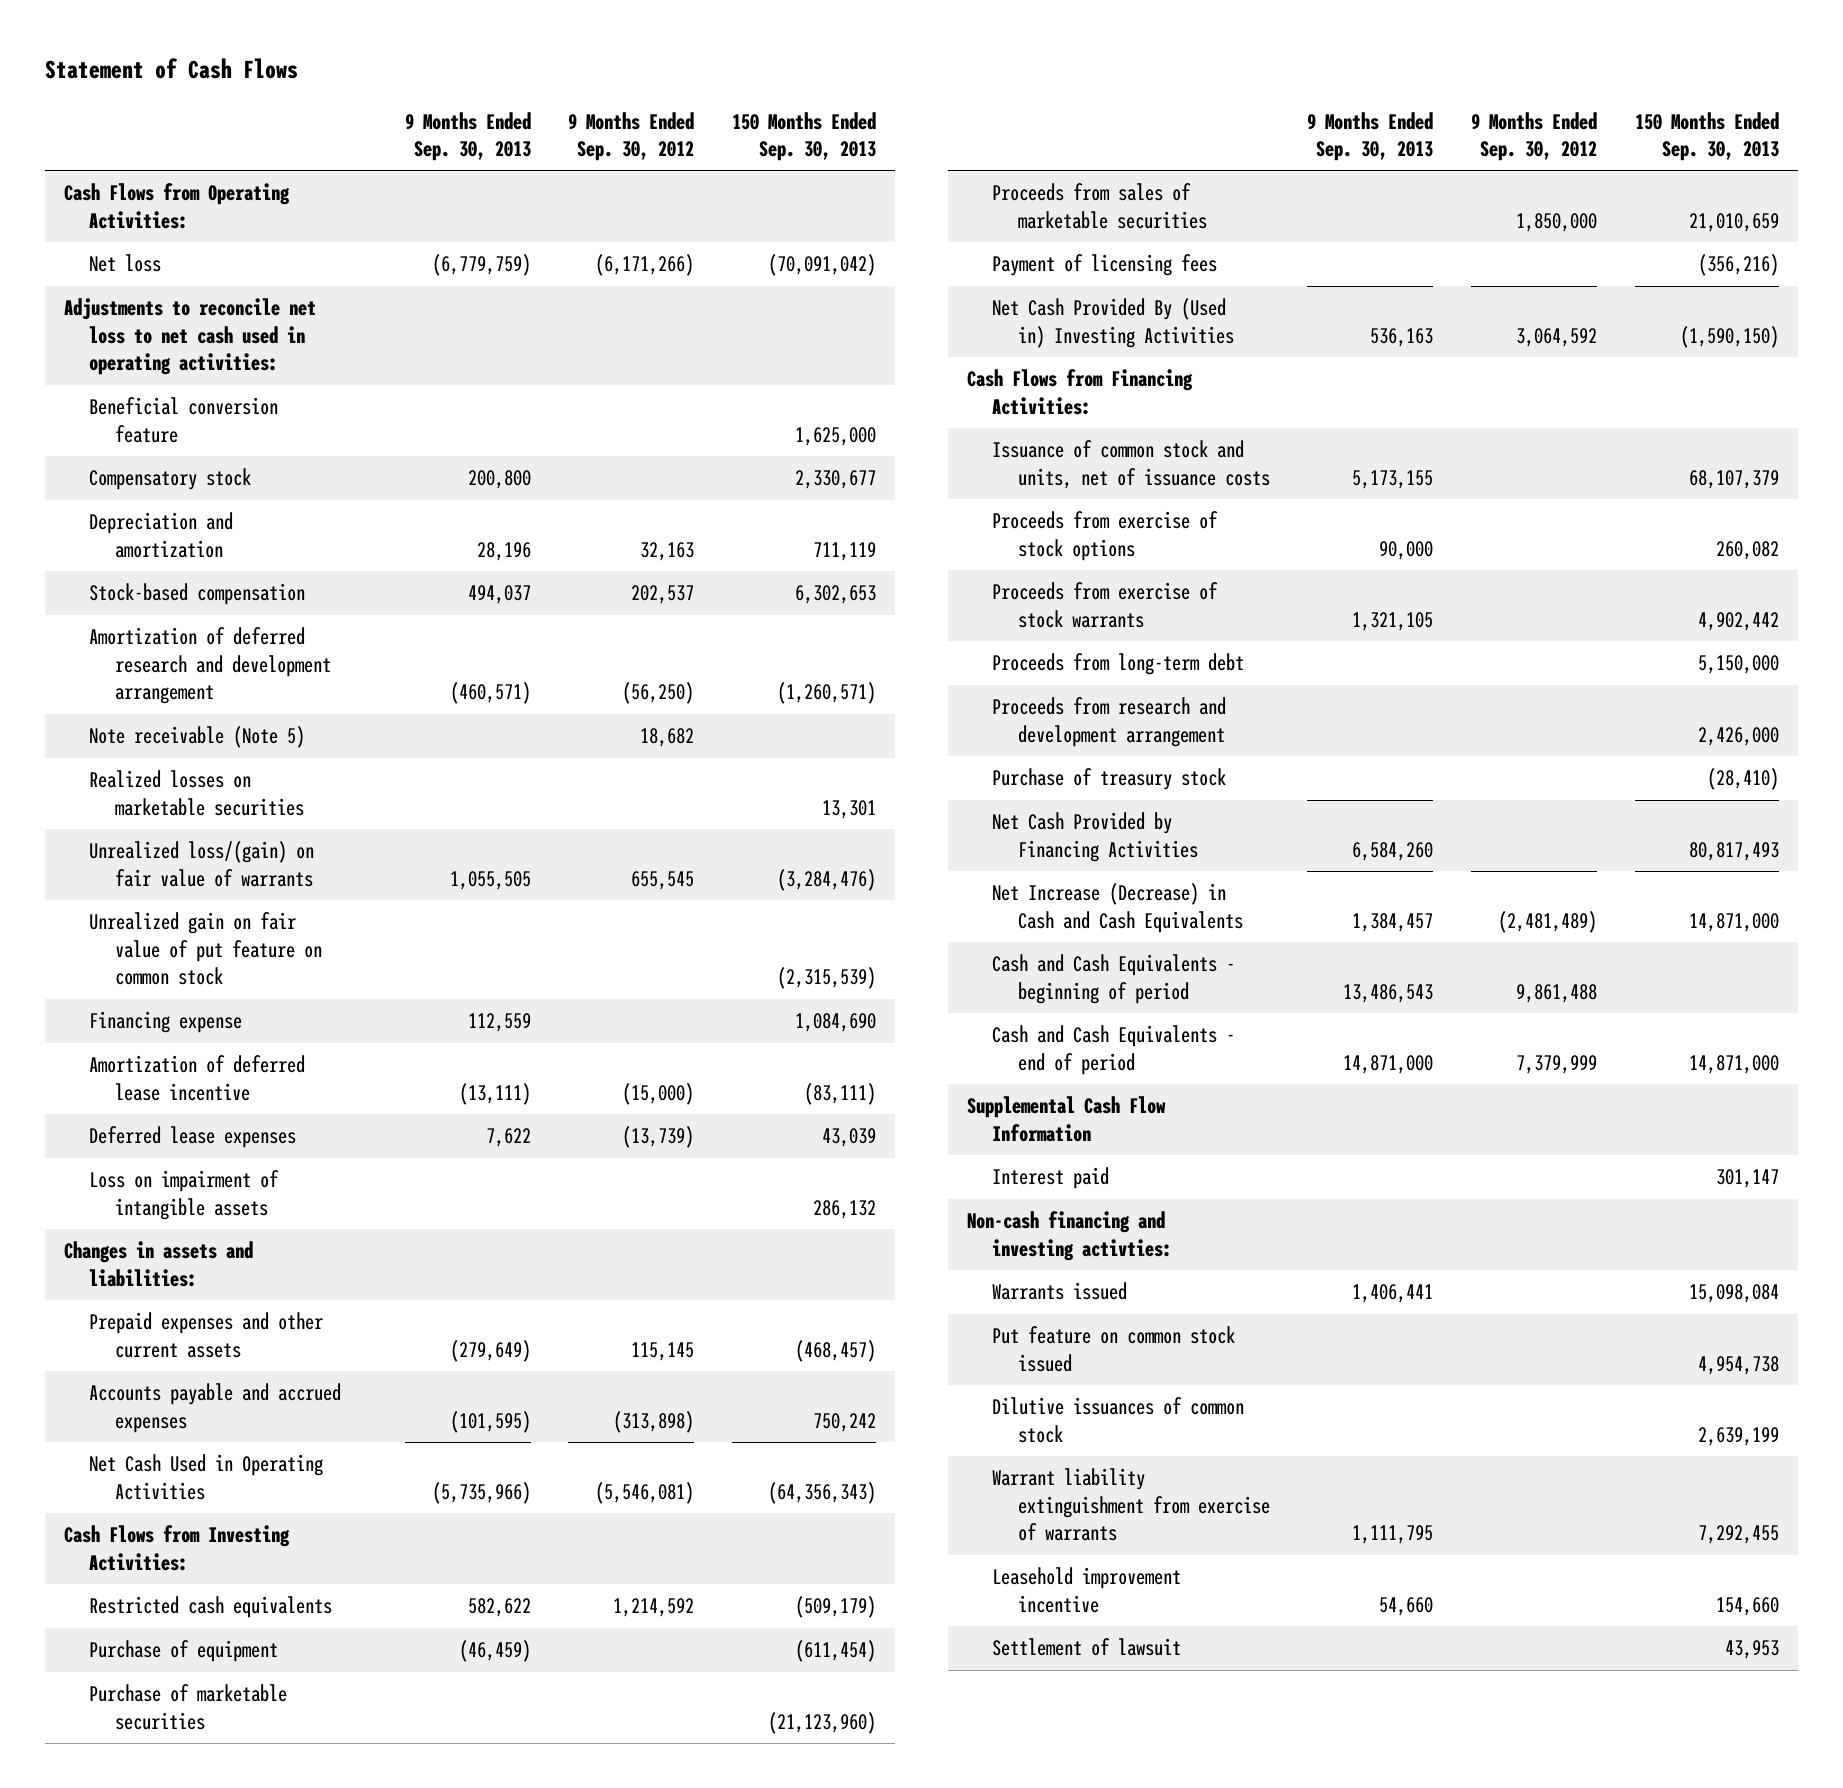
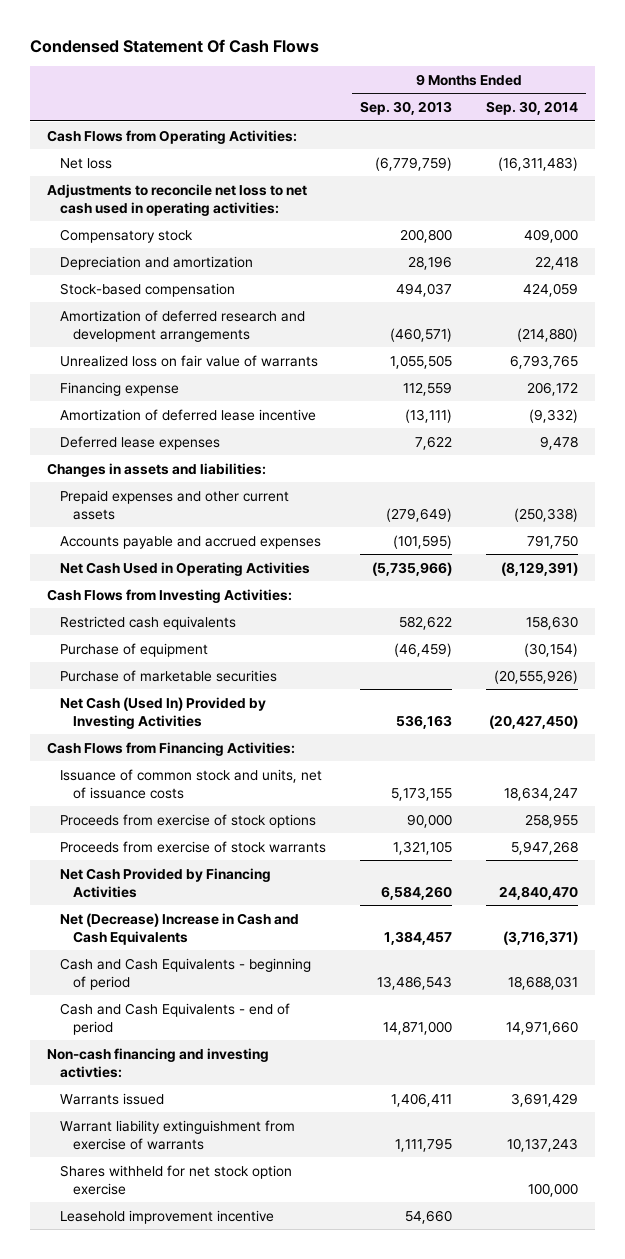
- Statement of Cash Flows
+ Condensed Statement Of Cash Flows
- | 9 Months Ended Sep. 30, 2013 | 9 Months Ended Sep. 30, 2012 | 150 Months Ended Sep. 30, 2013
+ | 9 Months Ended Sep. 30, 2013 | 9 Months Ended Sep. 30, 2014
- Beneficial conversion feature | | | 1,625,000
- Amortization of deferred research and development arrangement | (460,571) | (56,250) | (1,260,571)
- Note receivable (Note 5) | | 18,682 |
- Realized losses on marketable securities | | | 13,301
- Unrealized loss/(gain) on fair value of warrants | 1,055,505 | 655,545 | (3,284,476)
- Unrealized gain on fair value of put feature on common stock | | | (2,315,539)
+ Amortization of deferred research and development arrangements | (460,571) | (214,880)
+ Unrealized loss on fair value of warrants | 1,055,505 | 6,793,765
- Loss on impairment of intangible assets | | | 286,132
- Proceeds from sales of marketable securities | | 1,850,000 | 21,010,659
- Payment of licensing fees | | | (356,216)
- Net Cash Provided By (Used in) Investing Activities | 536,163 | 3,064,592 | (1,590,150)
+ Net Cash (Used In) Provided by Investing Activities | 536,163 | (20,427,450)
- Proceeds from long-term debt | | | 5,150,000
- Proceeds from research and development arrangement | | | 2,426,000
- Purchase of treasury stock | | | (28,410)
- Net Increase (Decrease) in Cash and Cash Equivalents | 1,384,457 | (2,481,489) | 14,871,000
+ Net (Decrease) Increase in Cash and Cash Equivalents | 1,384,457 | (3,716,371)
- Supplemental Cash Flow Information
- Interest paid | | | 301,147
- Warrants issued | 1,406,441 | | 15,098,084
- Put feature on common stock issued | | | 4,954,738
- Dilutive issuances of common stock | | | 2,639,199
+ Warrants issued | 1,406,411 | 3,691,429
+ Shares withheld for net stock option exercise | | 100,000
- Settlement of lawsuit | | | 43,953

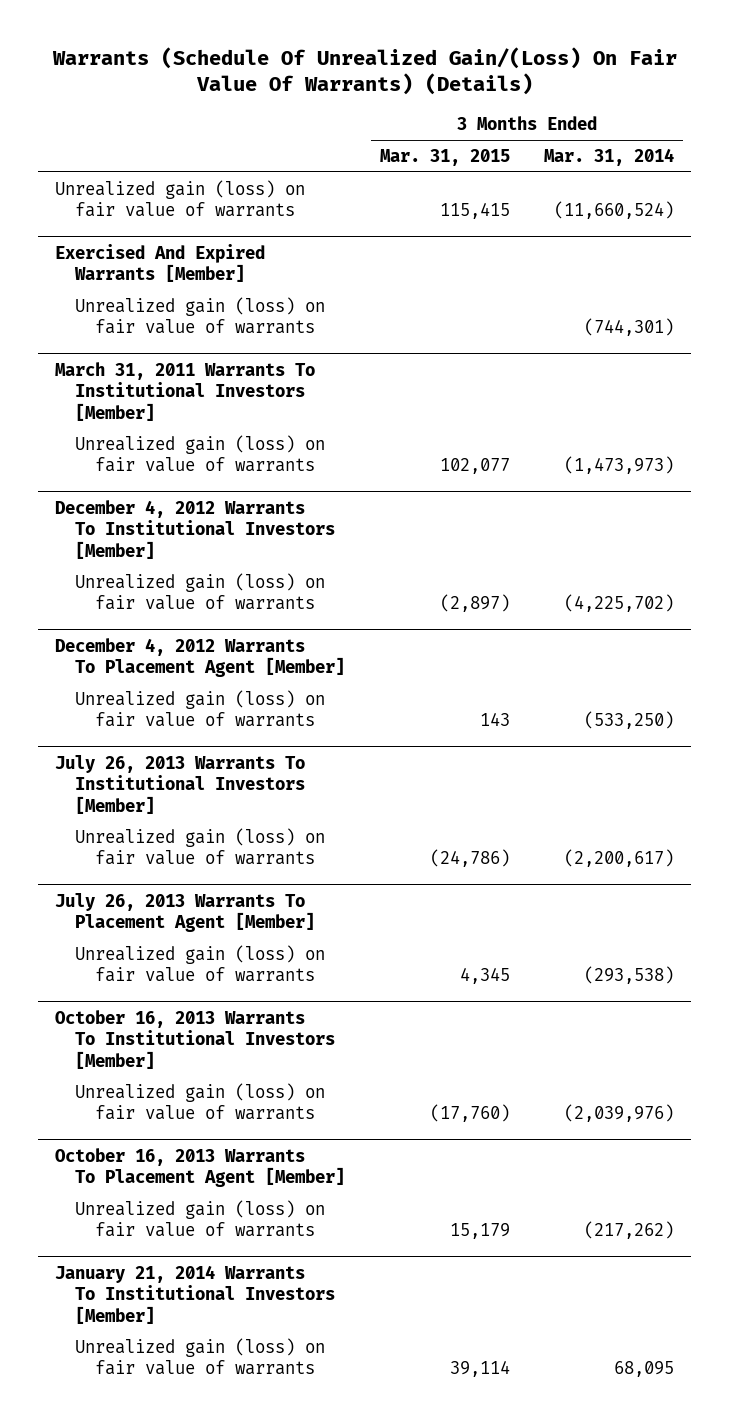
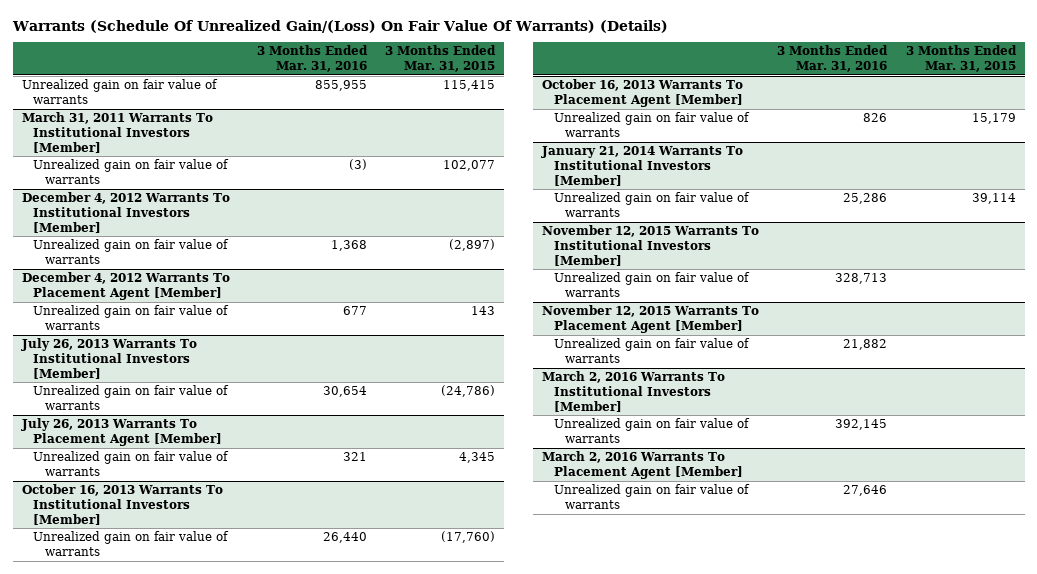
- | 3 Months Ended Mar. 31, 2015 | 3 Months Ended Mar. 31, 2014
+ | 3 Months Ended Mar. 31, 2016 | 3 Months Ended Mar. 31, 2015
- Unrealized gain (loss) on fair value of warrants | 115,415 | (11,660,524)
- Exercised And Expired Warrants [Member]
- Unrealized gain (loss) on fair value of warrants | | (744,301)
+ Unrealized gain on fair value of warrants | 855,955 | 115,415
@ March 31, 2011 Warrants To Institutional Investors [Member]
- Unrealized gain (loss) on fair value of warrants | 102,077 | (1,473,973)
+ Unrealized gain on fair value of warrants | (3) | 102,077
@ December 4, 2012 Warrants To Institutional Investors [Member]
- Unrealized gain (loss) on fair value of warrants | (2,897) | (4,225,702)
+ Unrealized gain on fair value of warrants | 1,368 | (2,897)
@ December 4, 2012 Warrants To Placement Agent [Member]
- Unrealized gain (loss) on fair value of warrants | 143 | (533,250)
+ Unrealized gain on fair value of warrants | 677 | 143
@ July 26, 2013 Warrants To Institutional Investors [Member]
- Unrealized gain (loss) on fair value of warrants | (24,786) | (2,200,617)
+ Unrealized gain on fair value of warrants | 30,654 | (24,786)
@ July 26, 2013 Warrants To Placement Agent [Member]
- Unrealized gain (loss) on fair value of warrants | 4,345 | (293,538)
+ Unrealized gain on fair value of warrants | 321 | 4,345
@ October 16, 2013 Warrants To Institutional Investors [Member]
- Unrealized gain (loss) on fair value of warrants | (17,760) | (2,039,976)
+ Unrealized gain on fair value of warrants | 26,440 | (17,760)
@ October 16, 2013 Warrants To Placement Agent [Member]
- Unrealized gain (loss) on fair value of warrants | 15,179 | (217,262)
+ Unrealized gain on fair value of warrants | 826 | 15,179
@ January 21, 2014 Warrants To Institutional Investors [Member]
- Unrealized gain (loss) on fair value of warrants | 39,114 | 68,095
+ Unrealized gain on fair value of warrants | 25,286 | 39,114
+ November 12, 2015 Warrants To Institutional Investors [Member]
+ Unrealized gain on fair value of warrants | 328,713 |
+ November 12, 2015 Warrants To Placement Agent [Member]
+ Unrealized gain on fair value of warrants | 21,882 |
+ March 2, 2016 Warrants To Institutional Investors [Member]
+ Unrealized gain on fair value of warrants | 392,145 |
+ March 2, 2016 Warrants To Placement Agent [Member]
+ Unrealized gain on fair value of warrants | 27,646 |

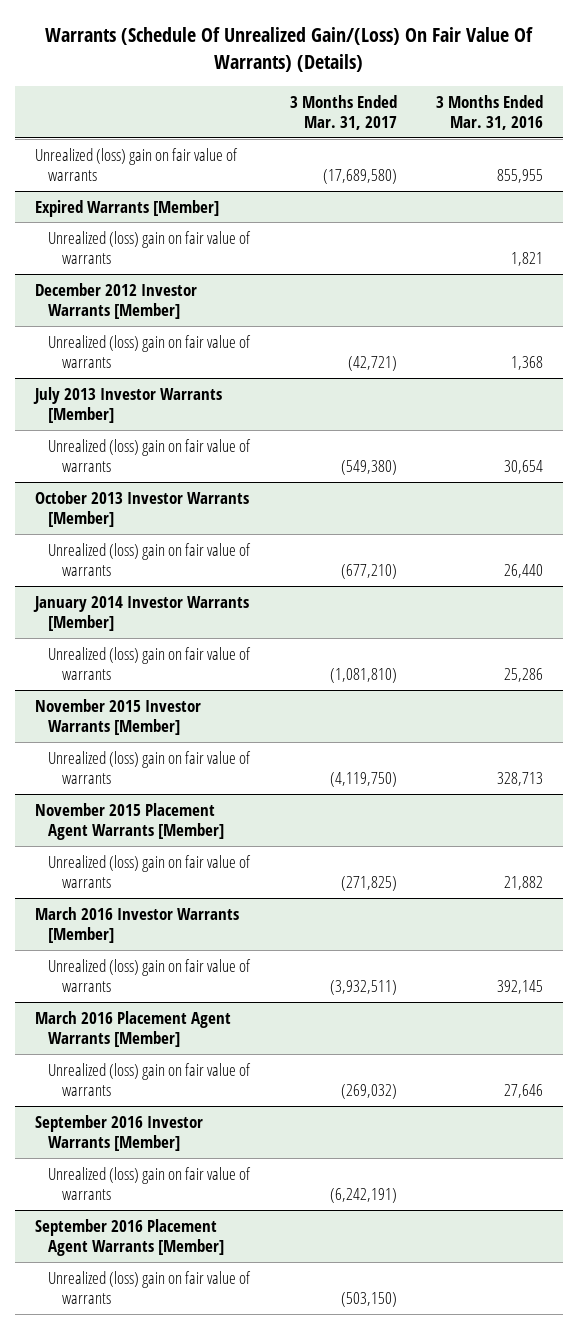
- | 3 Months Ended Mar. 31, 2016 | 3 Months Ended Mar. 31, 2015
+ | 3 Months Ended Mar. 31, 2017 | 3 Months Ended Mar. 31, 2016
- Unrealized gain on fair value of warrants | 855,955 | 115,415
- March 31, 2011 Warrants To Institutional Investors [Member]
- Unrealized gain on fair value of warrants | (3) | 102,077
- December 4, 2012 Warrants To Institutional Investors [Member]
- Unrealized gain on fair value of warrants | 1,368 | (2,897)
- December 4, 2012 Warrants To Placement Agent [Member]
- Unrealized gain on fair value of warrants | 677 | 143
- July 26, 2013 Warrants To Institutional Investors [Member]
- Unrealized gain on fair value of warrants | 30,654 | (24,786)
- July 26, 2013 Warrants To Placement Agent [Member]
- Unrealized gain on fair value of warrants | 321 | 4,345
- October 16, 2013 Warrants To Institutional Investors [Member]
- Unrealized gain on fair value of warrants | 26,440 | (17,760)
- October 16, 2013 Warrants To Placement Agent [Member]
- Unrealized gain on fair value of warrants | 826 | 15,179
- January 21, 2014 Warrants To Institutional Investors [Member]
- Unrealized gain on fair value of warrants | 25,286 | 39,114
- November 12, 2015 Warrants To Institutional Investors [Member]
- Unrealized gain on fair value of warrants | 328,713 |
- November 12, 2015 Warrants To Placement Agent [Member]
- Unrealized gain on fair value of warrants | 21,882 |
- March 2, 2016 Warrants To Institutional Investors [Member]
- Unrealized gain on fair value of warrants | 392,145 |
- March 2, 2016 Warrants To Placement Agent [Member]
- Unrealized gain on fair value of warrants | 27,646 |
+ Unrealized (loss) gain on fair value of warrants | (17,689,580) | 855,955
+ Expired Warrants [Member]
+ Unrealized (loss) gain on fair value of warrants | | 1,821
+ December 2012 Investor Warrants [Member]
+ Unrealized (loss) gain on fair value of warrants | (42,721) | 1,368
+ July 2013 Investor Warrants [Member]
+ Unrealized (loss) gain on fair value of warrants | (549,380) | 30,654
+ October 2013 Investor Warrants [Member]
+ Unrealized (loss) gain on fair value of warrants | (677,210) | 26,440
+ January 2014 Investor Warrants [Member]
+ Unrealized (loss) gain on fair value of warrants | (1,081,810) | 25,286
+ November 2015 Investor Warrants [Member]
+ Unrealized (loss) gain on fair value of warrants | (4,119,750) | 328,713
+ November 2015 Placement Agent Warrants [Member]
+ Unrealized (loss) gain on fair value of warrants | (271,825) | 21,882
+ March 2016 Investor Warrants [Member]
+ Unrealized (loss) gain on fair value of warrants | (3,932,511) | 392,145
+ March 2016 Placement Agent Warrants [Member]
+ Unrealized (loss) gain on fair value of warrants | (269,032) | 27,646
+ September 2016 Investor Warrants [Member]
+ Unrealized (loss) gain on fair value of warrants | (6,242,191) |
+ September 2016 Placement Agent Warrants [Member]
+ Unrealized (loss) gain on fair value of warrants | (503,150) |

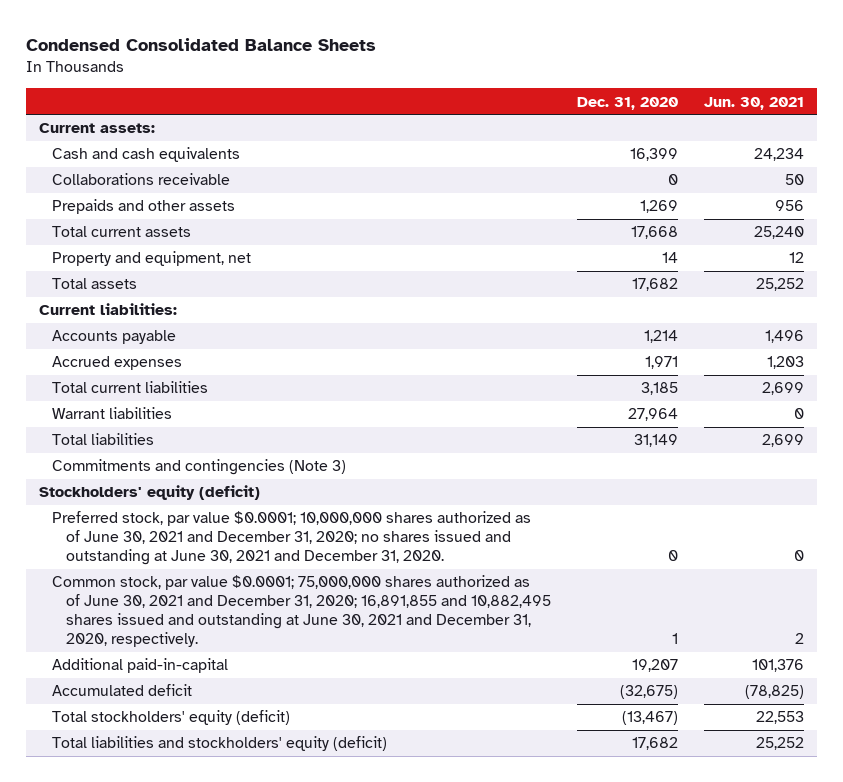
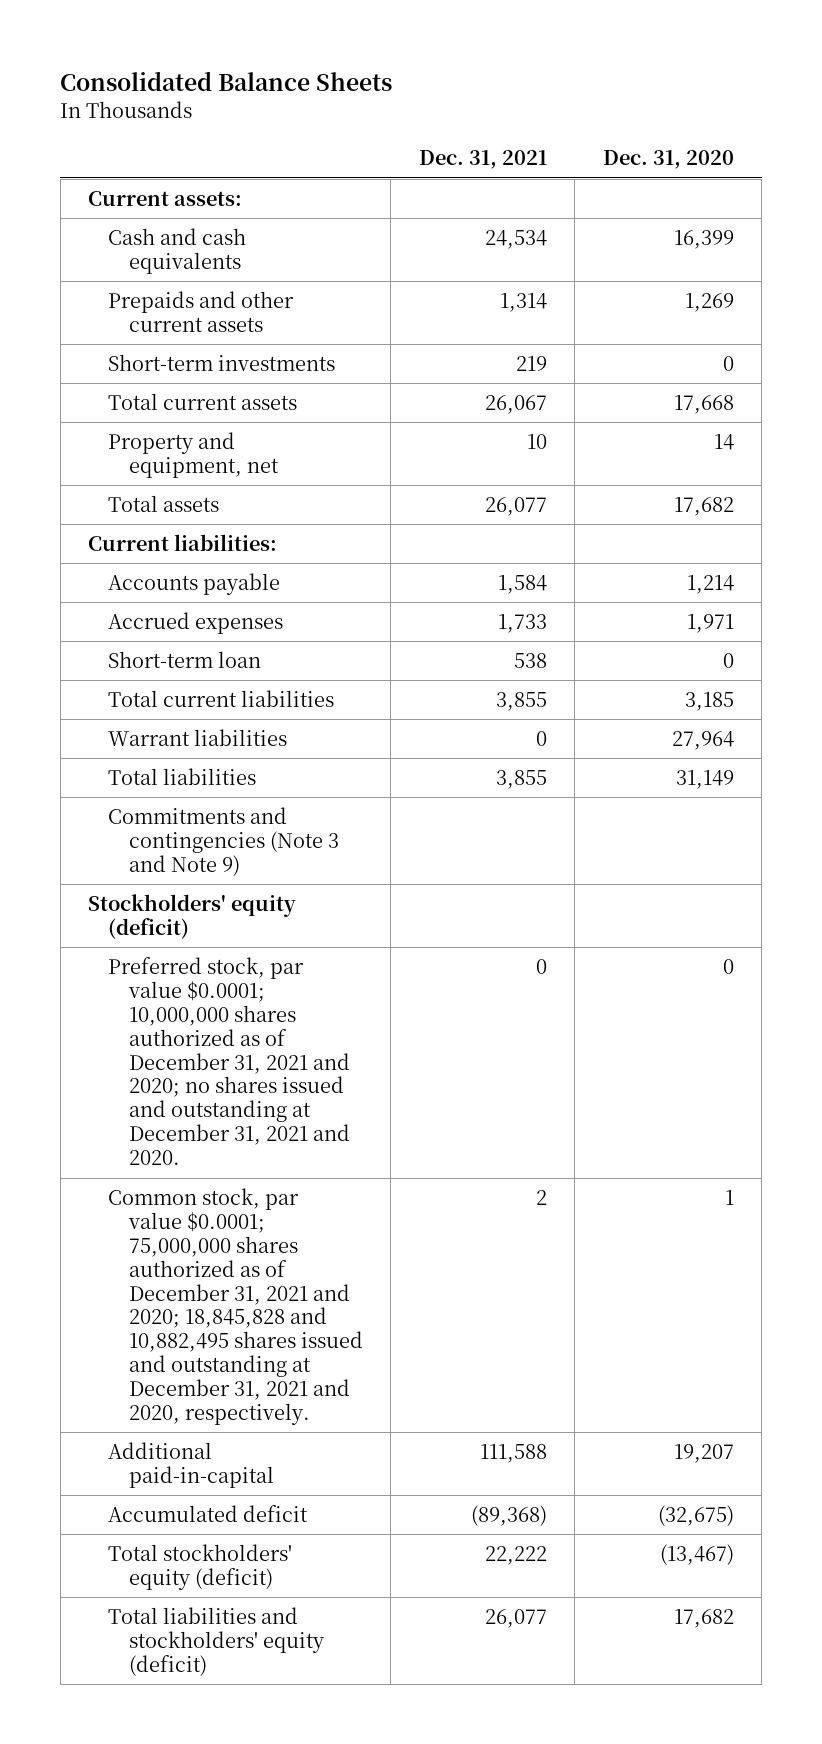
- Condensed Consolidated Balance Sheets
+ Consolidated Balance Sheets
- | Dec. 31, 2020 | Jun. 30, 2021
+ | Dec. 31, 2021 | Dec. 31, 2020
- Collaborations receivable | 0 | 50
- Prepaids and other assets | 1,269 | 956
+ Prepaids and other current assets | 1,314 | 1,269
+ Short-term investments | 219 | 0
+ Short-term loan | 538 | 0
- Commitments and contingencies (Note 3)
+ Commitments and contingencies (Note 3 and Note 9)
- Preferred stock, par value $0.0001; 10,000,000 shares authorized as of June 30, 2021 and December 31, 2020; no shares issued and outstanding at June 30, 2021 and December 31, 2020. | 0 | 0
- Common stock, par value $0.0001; 75,000,000 shares authorized as of June 30, 2021 and December 31, 2020; 16,891,855 and 10,882,495 shares issued and outstanding at June 30, 2021 and December 31, 2020, respectively. | 1 | 2
+ Preferred stock, par value $0.0001; 10,000,000 shares authorized as of December 31, 2021 and 2020; no shares issued and outstanding at December 31, 2021 and 2020. | 0 | 0
+ Common stock, par value $0.0001; 75,000,000 shares authorized as of December 31, 2021 and 2020; 18,845,828 and 10,882,495 shares issued and outstanding at December 31, 2021 and 2020, respectively. | 2 | 1

